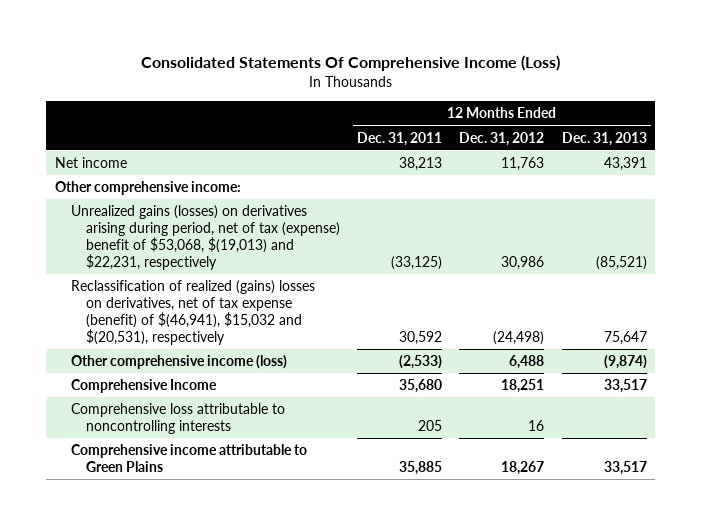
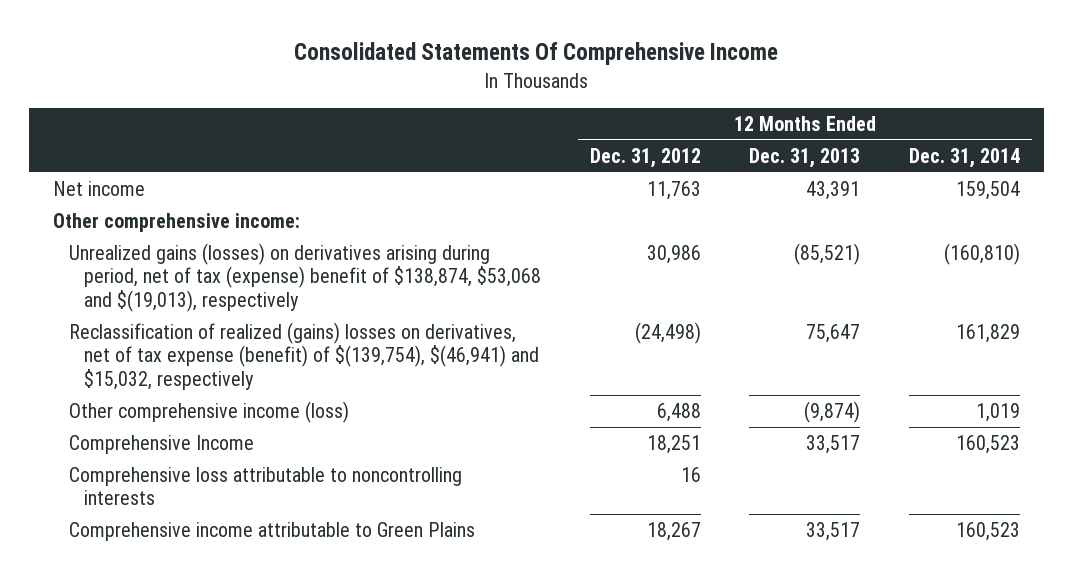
- Consolidated Statements Of Comprehensive Income (Loss)
+ Consolidated Statements Of Comprehensive Income
- | 12 Months Ended Dec. 31, 2011 | 12 Months Ended Dec. 31, 2012 | 12 Months Ended Dec. 31, 2013
+ | 12 Months Ended Dec. 31, 2012 | 12 Months Ended Dec. 31, 2013 | 12 Months Ended Dec. 31, 2014
- Unrealized gains (losses) on derivatives arising during period, net of tax (expense) benefit of $53,068, $(19,013) and $22,231, respectively | (33,125) | 30,986 | (85,521)
- Reclassification of realized (gains) losses on derivatives, net of tax expense (benefit) of $(46,941), $15,032 and $(20,531), respectively | 30,592 | (24,498) | 75,647
+ Unrealized gains (losses) on derivatives arising during period, net of tax (expense) benefit of $138,874, $53,068 and $(19,013), respectively | 30,986 | (85,521) | (160,810)
+ Reclassification of realized (gains) losses on derivatives, net of tax expense (benefit) of $(139,754), $(46,941) and $15,032, respectively | (24,498) | 75,647 | 161,829

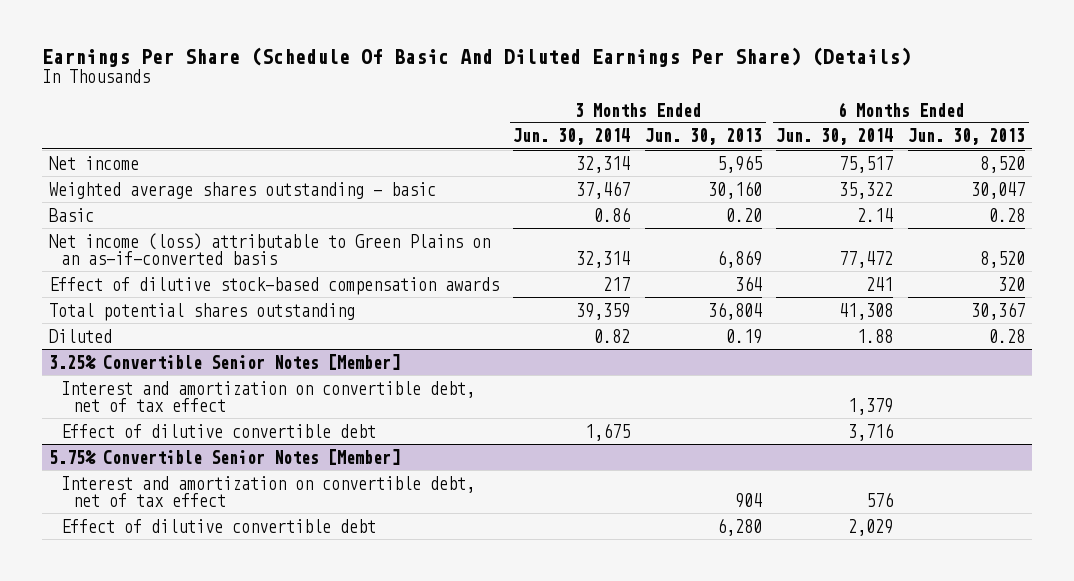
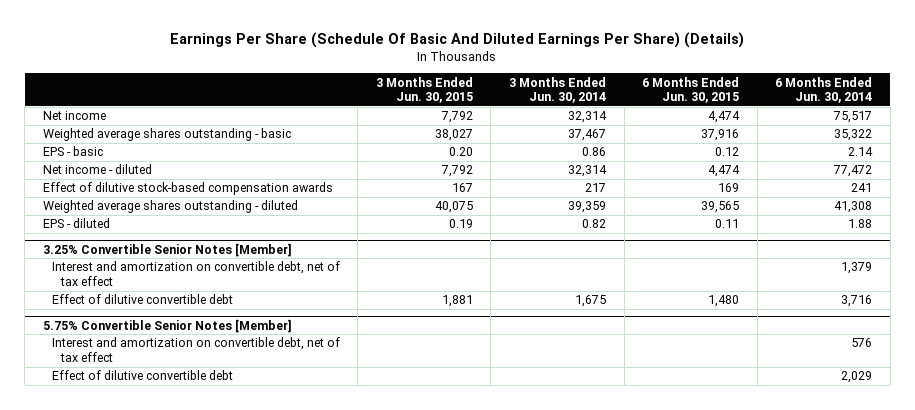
- | 3 Months Ended Jun. 30, 2014 | 3 Months Ended Jun. 30, 2013 | 6 Months Ended Jun. 30, 2014 | 6 Months Ended Jun. 30, 2013
+ | 3 Months Ended Jun. 30, 2015 | 3 Months Ended Jun. 30, 2014 | 6 Months Ended Jun. 30, 2015 | 6 Months Ended Jun. 30, 2014
- Basic | 0.86 | 0.20 | 2.14 | 0.28
- Net income (loss) attributable to Green Plains on an as-if-converted basis | 32,314 | 6,869 | 77,472 | 8,520
+ EPS - basic | 0.20 | 0.86 | 0.12 | 2.14
+ Net income - diluted | 7,792 | 32,314 | 4,474 | 77,472
- Total potential shares outstanding | 39,359 | 36,804 | 41,308 | 30,367
- Diluted | 0.82 | 0.19 | 1.88 | 0.28
+ Weighted average shares outstanding - diluted | 40,075 | 39,359 | 39,565 | 41,308
+ EPS - diluted | 0.19 | 0.82 | 0.11 | 1.88

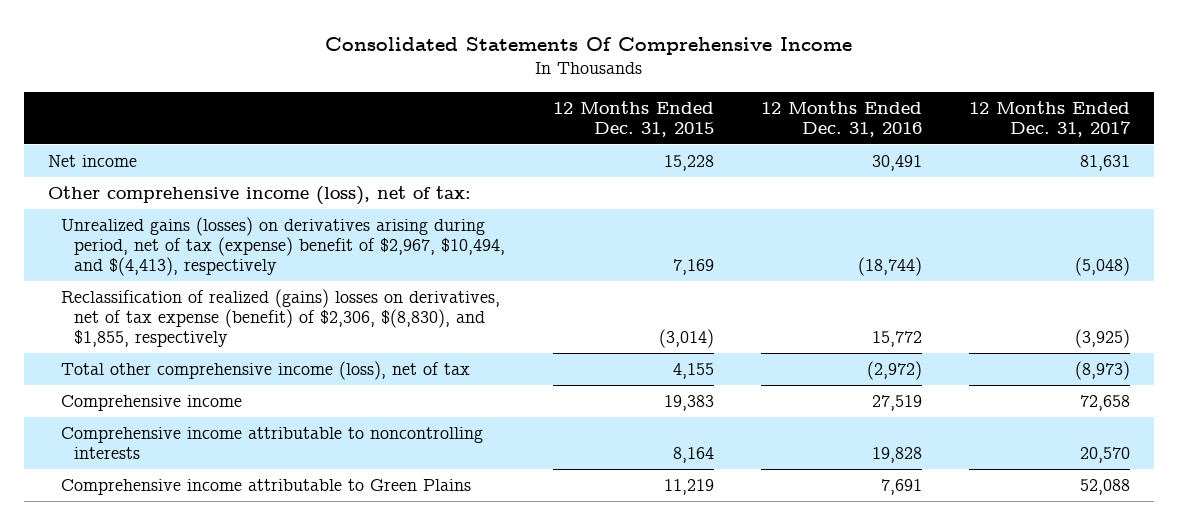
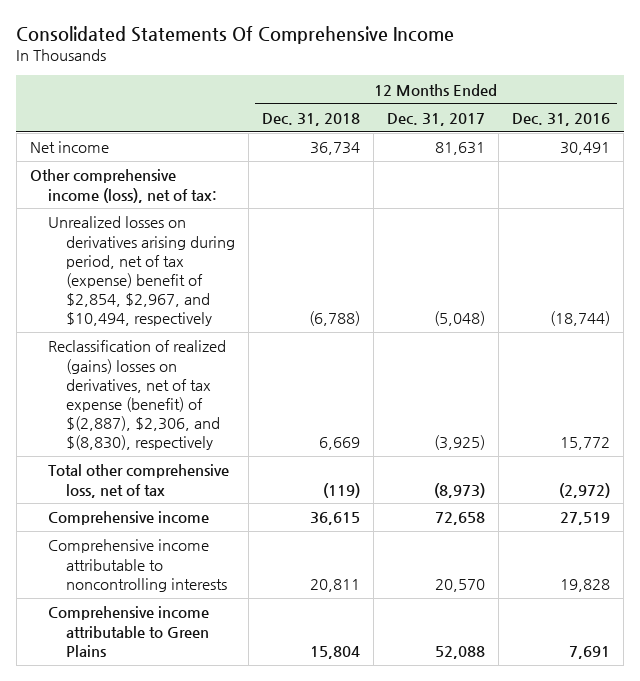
- | 12 Months Ended Dec. 31, 2015 | 12 Months Ended Dec. 31, 2016 | 12 Months Ended Dec. 31, 2017
+ | 12 Months Ended Dec. 31, 2018 | 12 Months Ended Dec. 31, 2017 | 12 Months Ended Dec. 31, 2016
- Unrealized gains (losses) on derivatives arising during period, net of tax (expense) benefit of $2,967, $10,494, and $(4,413), respectively | 7,169 | (18,744) | (5,048)
- Reclassification of realized (gains) losses on derivatives, net of tax expense (benefit) of $2,306, $(8,830), and $1,855, respectively | (3,014) | 15,772 | (3,925)
- Total other comprehensive income (loss), net of tax | 4,155 | (2,972) | (8,973)
+ Unrealized losses on derivatives arising during period, net of tax (expense) benefit of $2,854, $2,967, and $10,494, respectively | (6,788) | (5,048) | (18,744)
+ Reclassification of realized (gains) losses on derivatives, net of tax expense (benefit) of $(2,887), $2,306, and $(8,830), respectively | 6,669 | (3,925) | 15,772
+ Total other comprehensive loss, net of tax | (119) | (8,973) | (2,972)

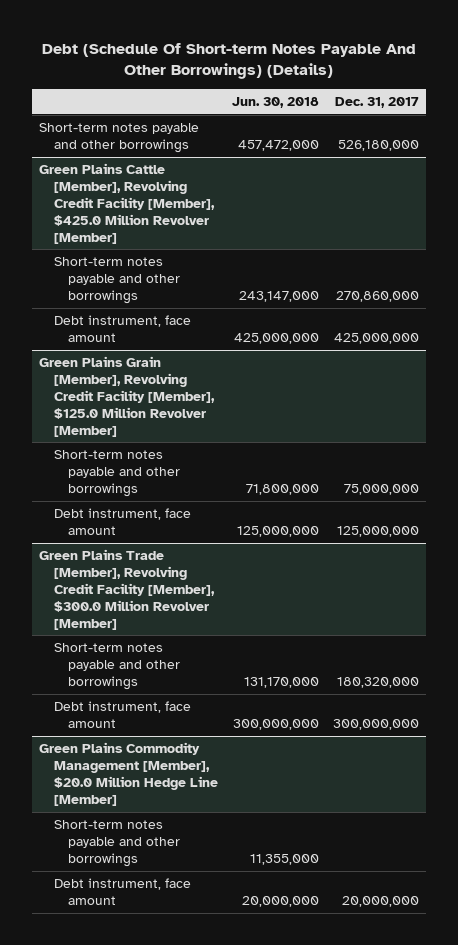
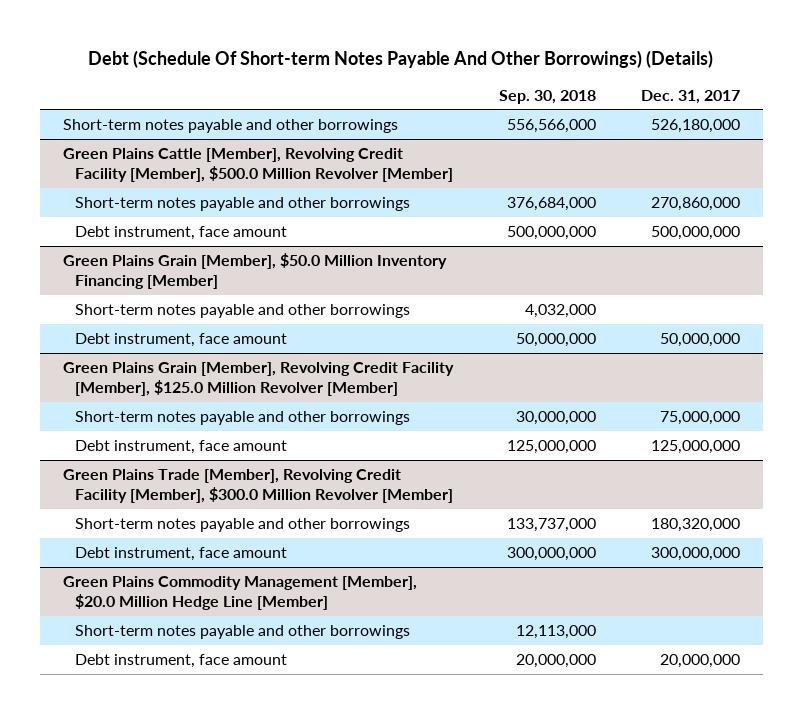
- | Jun. 30, 2018 | Dec. 31, 2017
+ | Sep. 30, 2018 | Dec. 31, 2017
- Green Plains Cattle [Member], Revolving Credit Facility [Member], $425.0 Million Revolver [Member]
+ Green Plains Cattle [Member], Revolving Credit Facility [Member], $500.0 Million Revolver [Member]
- Debt instrument, face amount | 425,000,000 | 425,000,000
+ Debt instrument, face amount | 500,000,000 | 500,000,000
+ Green Plains Grain [Member], $50.0 Million Inventory Financing [Member]
+ Short-term notes payable and other borrowings | 4,032,000 |
+ Debt instrument, face amount | 50,000,000 | 50,000,000

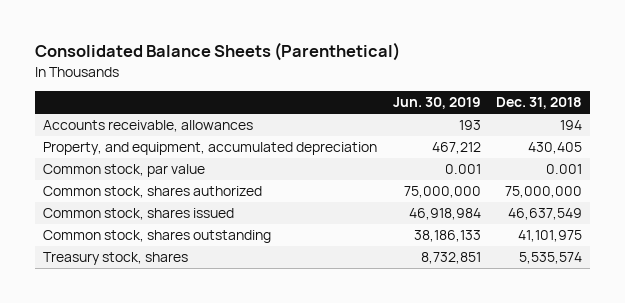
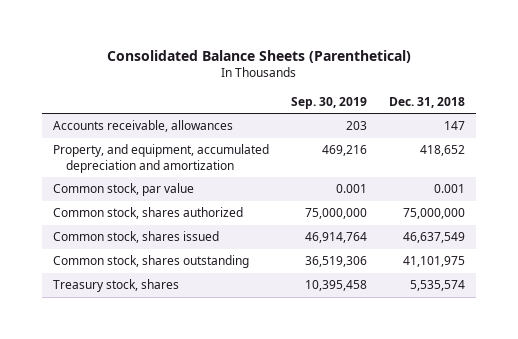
- | Jun. 30, 2019 | Dec. 31, 2018
+ | Sep. 30, 2019 | Dec. 31, 2018
- Accounts receivable, allowances | 193 | 194
- Property, and equipment, accumulated depreciation | 467,212 | 430,405
+ Accounts receivable, allowances | 203 | 147
+ Property, and equipment, accumulated depreciation and amortization | 469,216 | 418,652

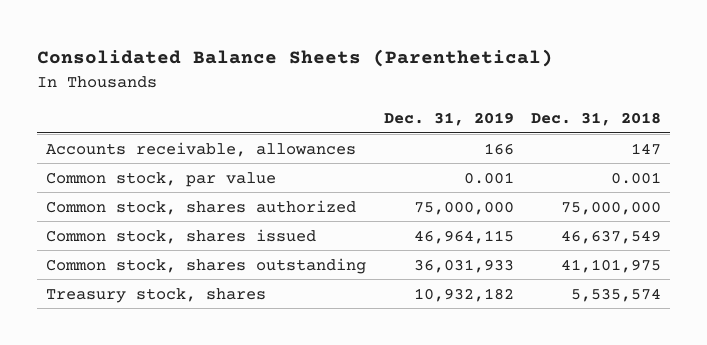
- | Sep. 30, 2019 | Dec. 31, 2018
+ | Dec. 31, 2019 | Dec. 31, 2018
- Property, and equipment, accumulated depreciation and amortization | 469,216 | 418,652

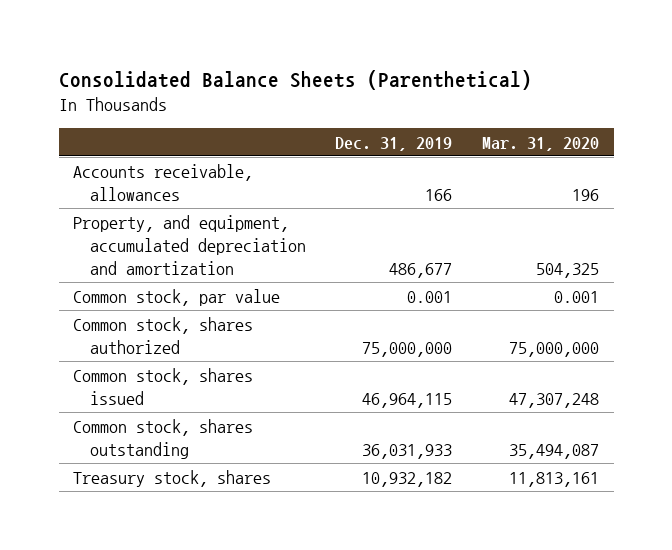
- | Dec. 31, 2019 | Dec. 31, 2018
+ | Dec. 31, 2019 | Mar. 31, 2020
+ Property, and equipment, accumulated depreciation and amortization | 486,677 | 504,325

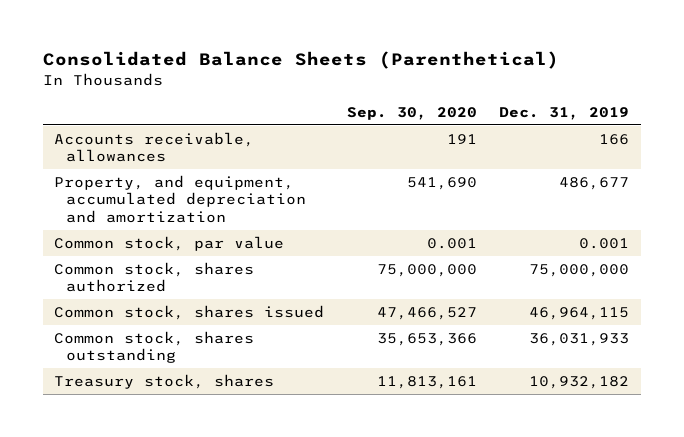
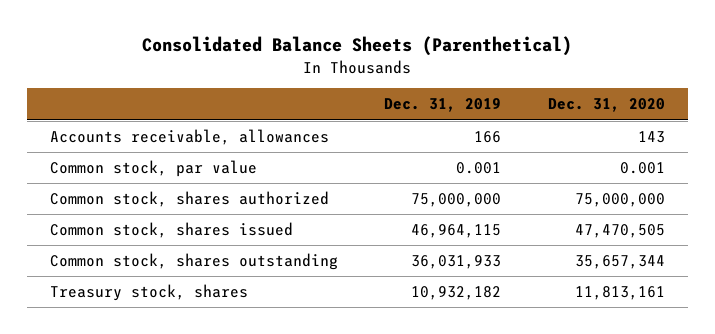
- | Sep. 30, 2020 | Dec. 31, 2019
+ | Dec. 31, 2019 | Dec. 31, 2020
- Property, and equipment, accumulated depreciation and amortization | 541,690 | 486,677

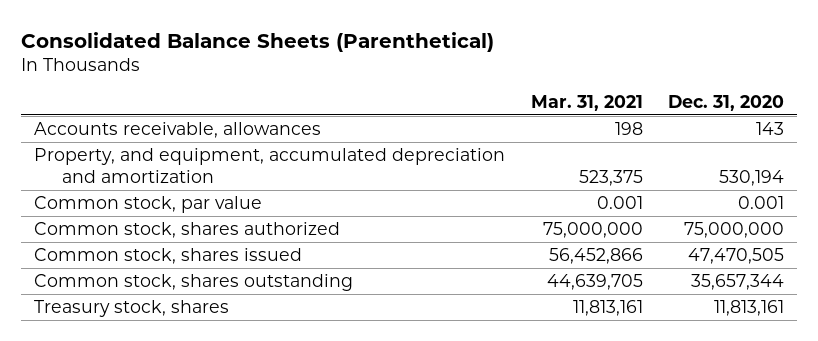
- | Dec. 31, 2019 | Dec. 31, 2020
+ | Mar. 31, 2021 | Dec. 31, 2020
+ Property, and equipment, accumulated depreciation and amortization | 523,375 | 530,194

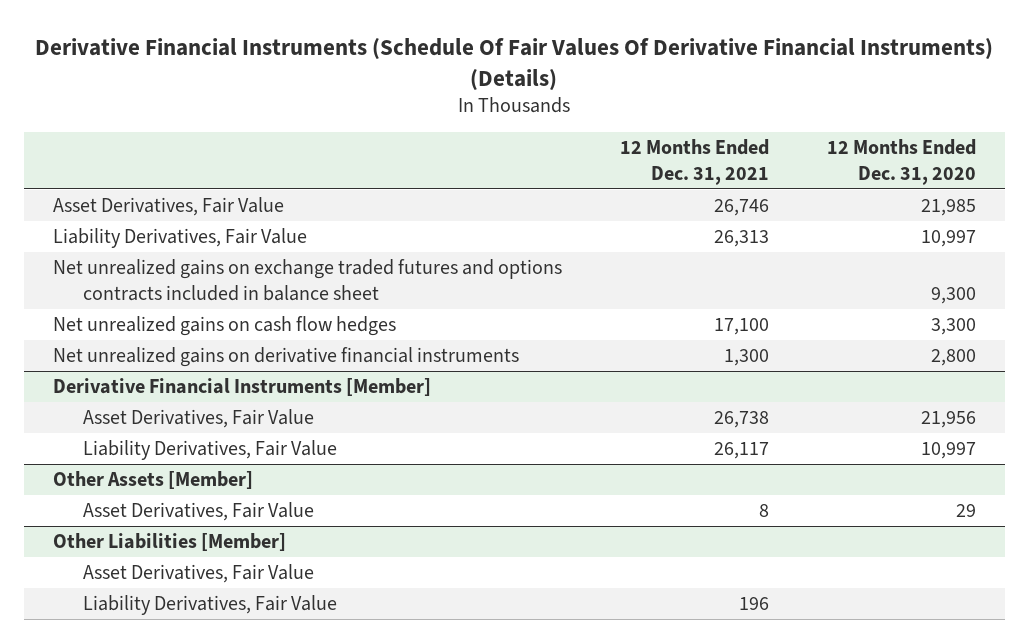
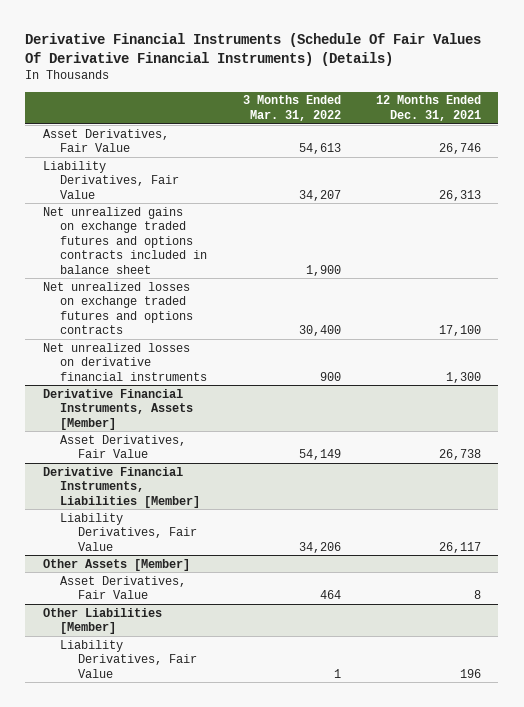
- | 12 Months Ended Dec. 31, 2021 | 12 Months Ended Dec. 31, 2020
+ | 3 Months Ended Mar. 31, 2022 | 12 Months Ended Dec. 31, 2021
- Net unrealized gains on cash flow hedges | 17,100 | 3,300
- Net unrealized gains on derivative financial instruments | 1,300 | 2,800
- Derivative Financial Instruments [Member]
+ Net unrealized losses on exchange traded futures and options contracts | 30,400 | 17,100
+ Net unrealized losses on derivative financial instruments | 900 | 1,300
+ Derivative Financial Instruments, Assets [Member]
+ Derivative Financial Instruments, Liabilities [Member]
@ Other Liabilities [Member]
- Asset Derivatives, Fair Value

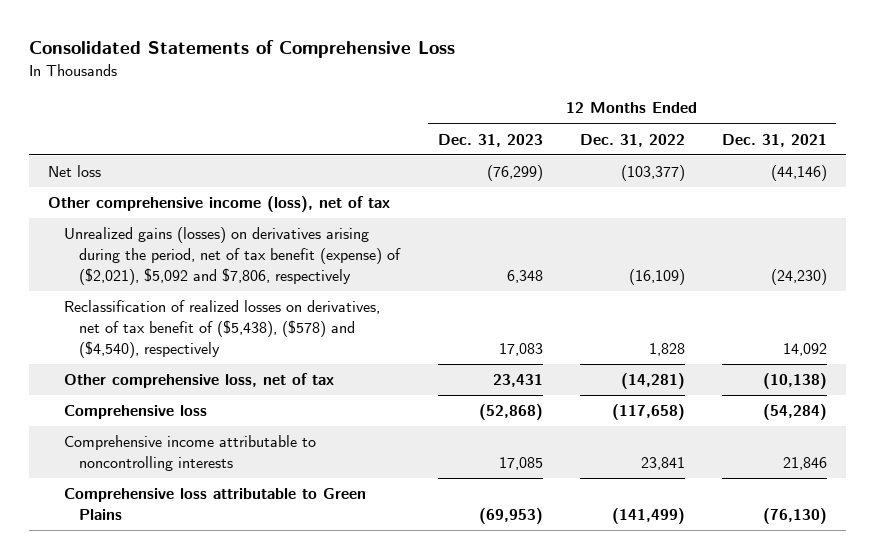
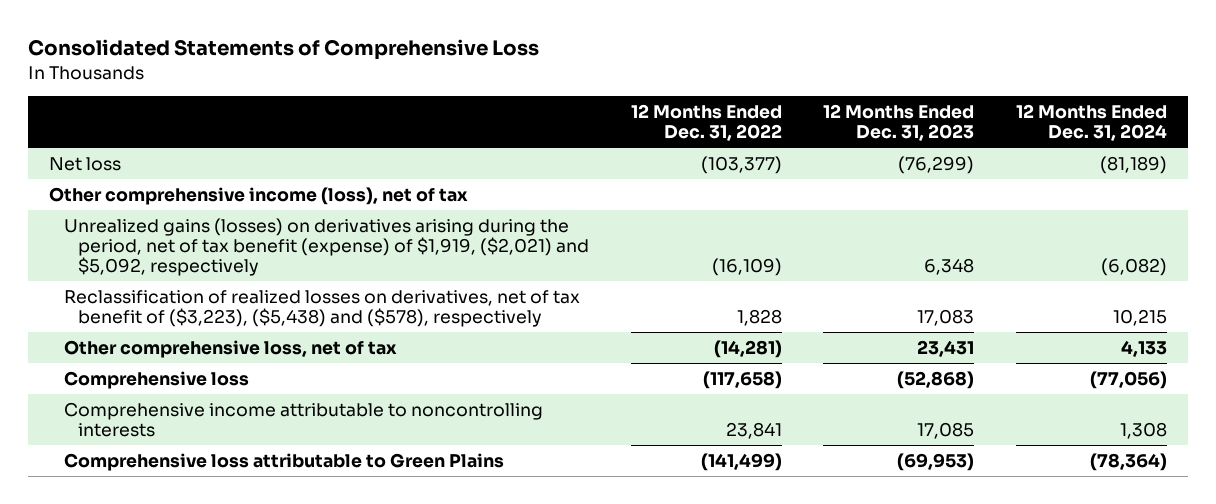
- | 12 Months Ended Dec. 31, 2023 | 12 Months Ended Dec. 31, 2022 | 12 Months Ended Dec. 31, 2021
+ | 12 Months Ended Dec. 31, 2022 | 12 Months Ended Dec. 31, 2023 | 12 Months Ended Dec. 31, 2024
- Unrealized gains (losses) on derivatives arising during the period, net of tax benefit (expense) of ($2,021), $5,092 and $7,806, respectively | 6,348 | (16,109) | (24,230)
- Reclassification of realized losses on derivatives, net of tax benefit of ($5,438), ($578) and ($4,540), respectively | 17,083 | 1,828 | 14,092
+ Unrealized gains (losses) on derivatives arising during the period, net of tax benefit (expense) of $1,919, ($2,021) and $5,092, respectively | (16,109) | 6,348 | (6,082)
+ Reclassification of realized losses on derivatives, net of tax benefit of ($3,223), ($5,438) and ($578), respectively | 1,828 | 17,083 | 10,215

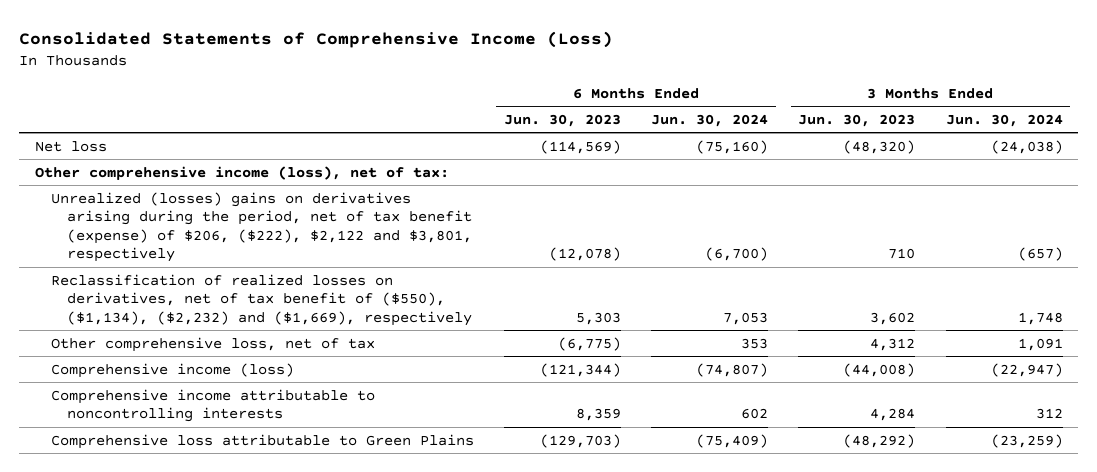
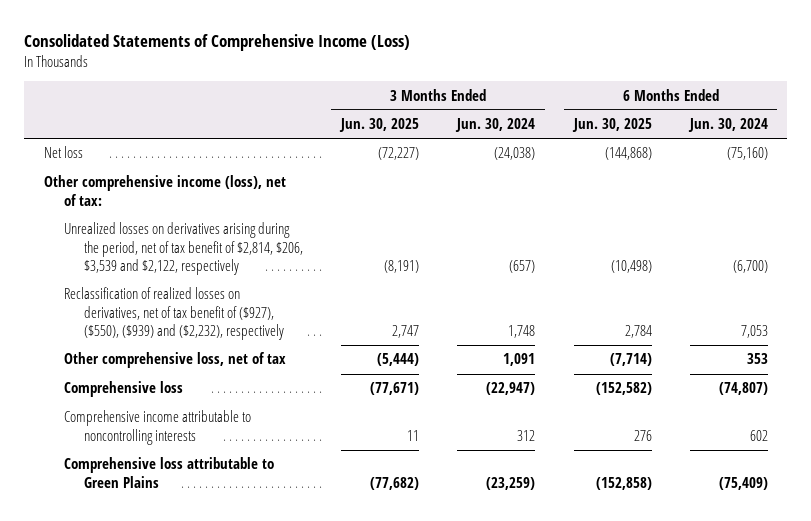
- | 6 Months Ended Jun. 30, 2023 | 6 Months Ended Jun. 30, 2024 | 3 Months Ended Jun. 30, 2023 | 3 Months Ended Jun. 30, 2024
+ | 3 Months Ended Jun. 30, 2025 | 3 Months Ended Jun. 30, 2024 | 6 Months Ended Jun. 30, 2025 | 6 Months Ended Jun. 30, 2024
- Unrealized (losses) gains on derivatives arising during the period, net of tax benefit (expense) of $206, ($222), $2,122 and $3,801, respectively | (12,078) | (6,700) | 710 | (657)
- Reclassification of realized losses on derivatives, net of tax benefit of ($550), ($1,134), ($2,232) and ($1,669), respectively | 5,303 | 7,053 | 3,602 | 1,748
+ Unrealized losses on derivatives arising during the period, net of tax benefit of $2,814, $206, $3,539 and $2,122, respectively | (8,191) | (657) | (10,498) | (6,700)
+ Reclassification of realized losses on derivatives, net of tax benefit of ($927), ($550), ($939) and ($2,232), respectively | 2,747 | 1,748 | 2,784 | 7,053
- Comprehensive income (loss) | (121,344) | (74,807) | (44,008) | (22,947)
+ Comprehensive loss | (77,671) | (22,947) | (152,582) | (74,807)

